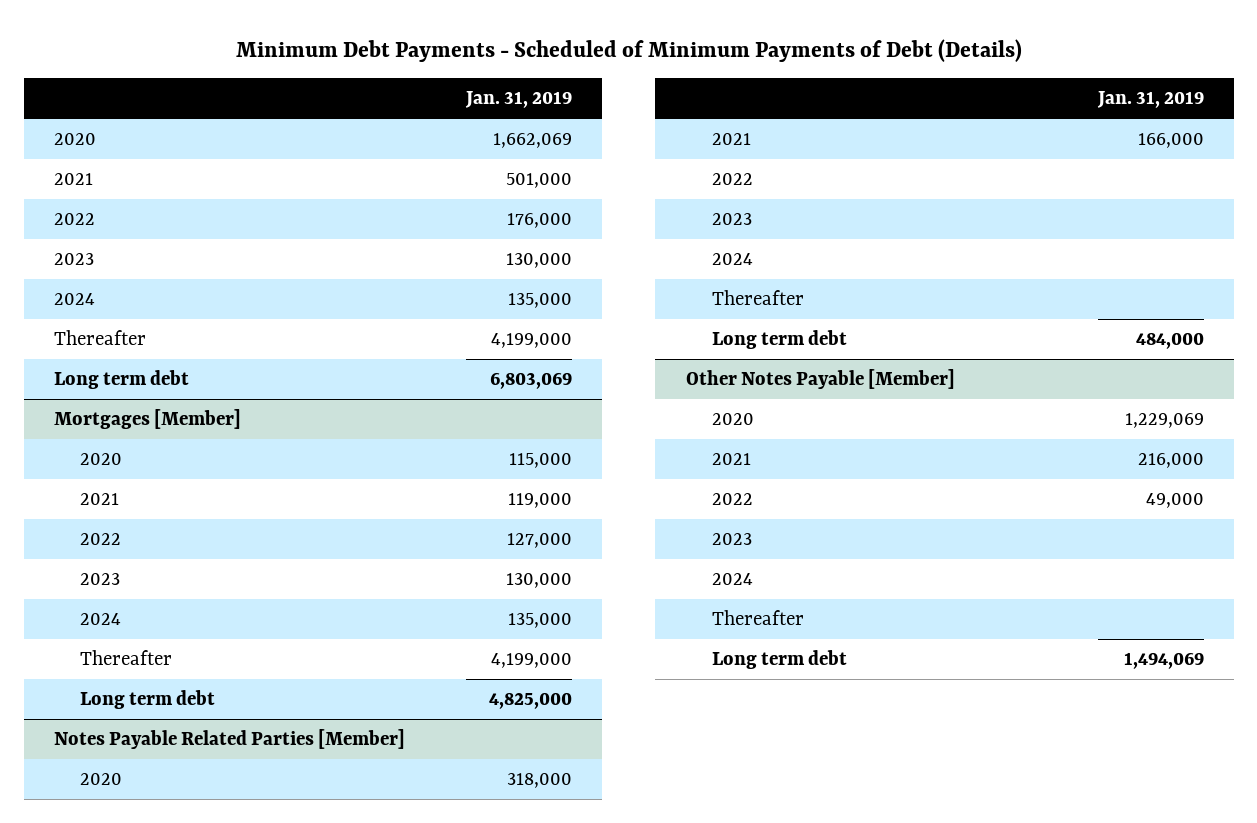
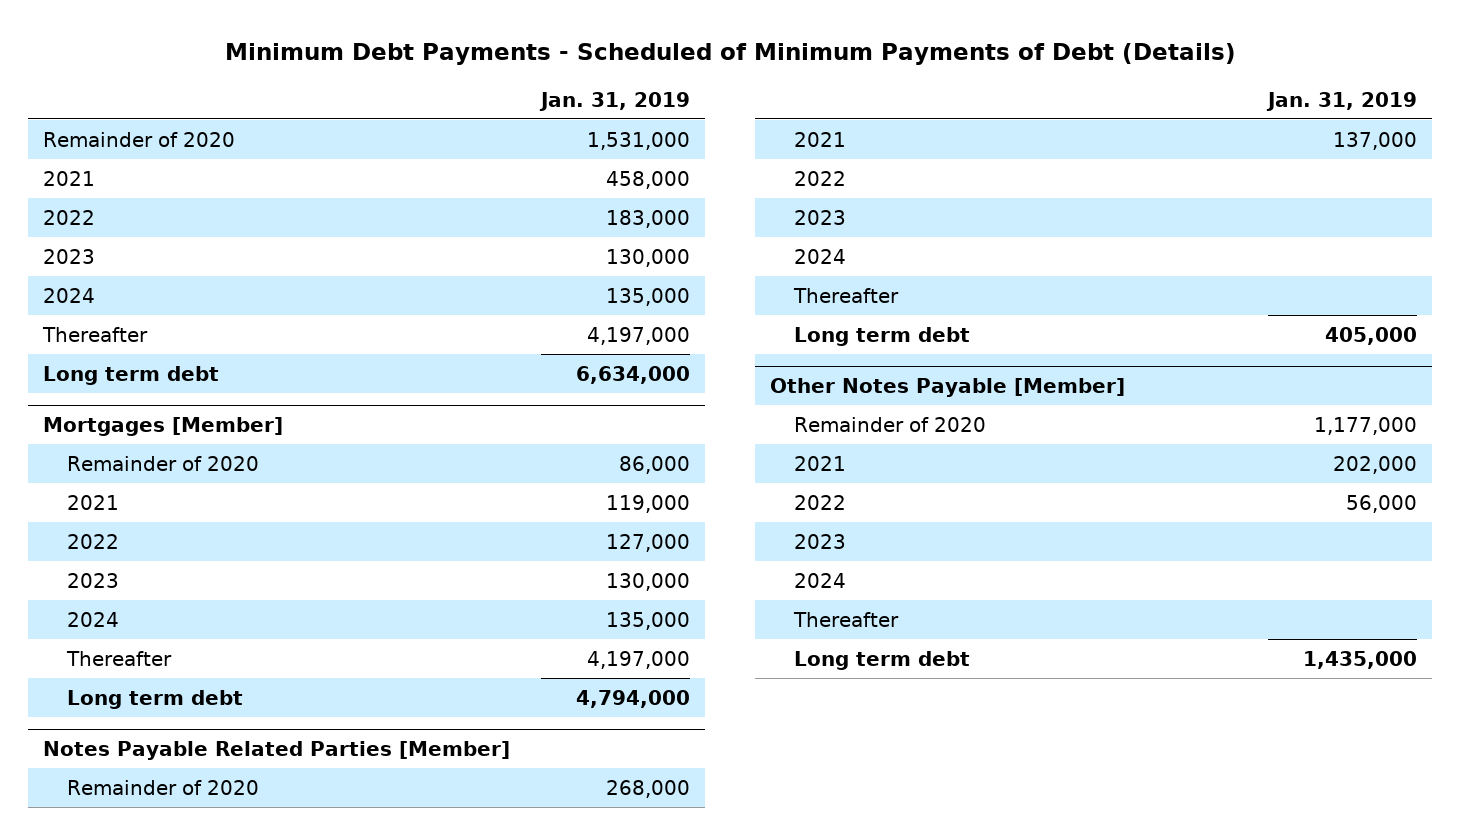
- 2020 | 1,662,069
- 2021 | 501,000
- 2022 | 176,000
+ Remainder of 2020 | 1,531,000
+ 2021 | 458,000
+ 2022 | 183,000
- Thereafter | 4,199,000
- Long term debt | 6,803,069
+ Thereafter | 4,197,000
+ Long term debt | 6,634,000
@ Mortgages [Member]
- 2020 | 115,000
+ Remainder of 2020 | 86,000
- Thereafter | 4,199,000
- Long term debt | 4,825,000
+ Thereafter | 4,197,000
+ Long term debt | 4,794,000
@ Notes Payable Related Parties [Member]
- 2020 | 318,000
- 2021 | 166,000
+ Remainder of 2020 | 268,000
+ 2021 | 137,000
- Long term debt | 484,000
+ Long term debt | 405,000
@ Other Notes Payable [Member]
- 2020 | 1,229,069
- 2021 | 216,000
- 2022 | 49,000
+ Remainder of 2020 | 1,177,000
+ 2021 | 202,000
+ 2022 | 56,000
- Long term debt | 1,494,069
+ Long term debt | 1,435,000

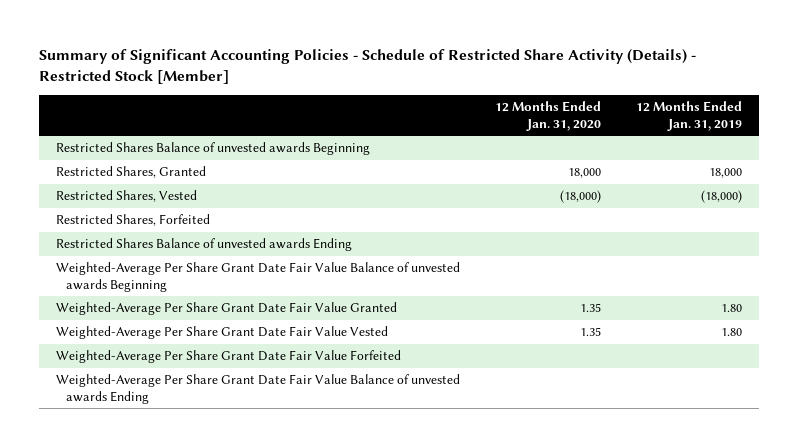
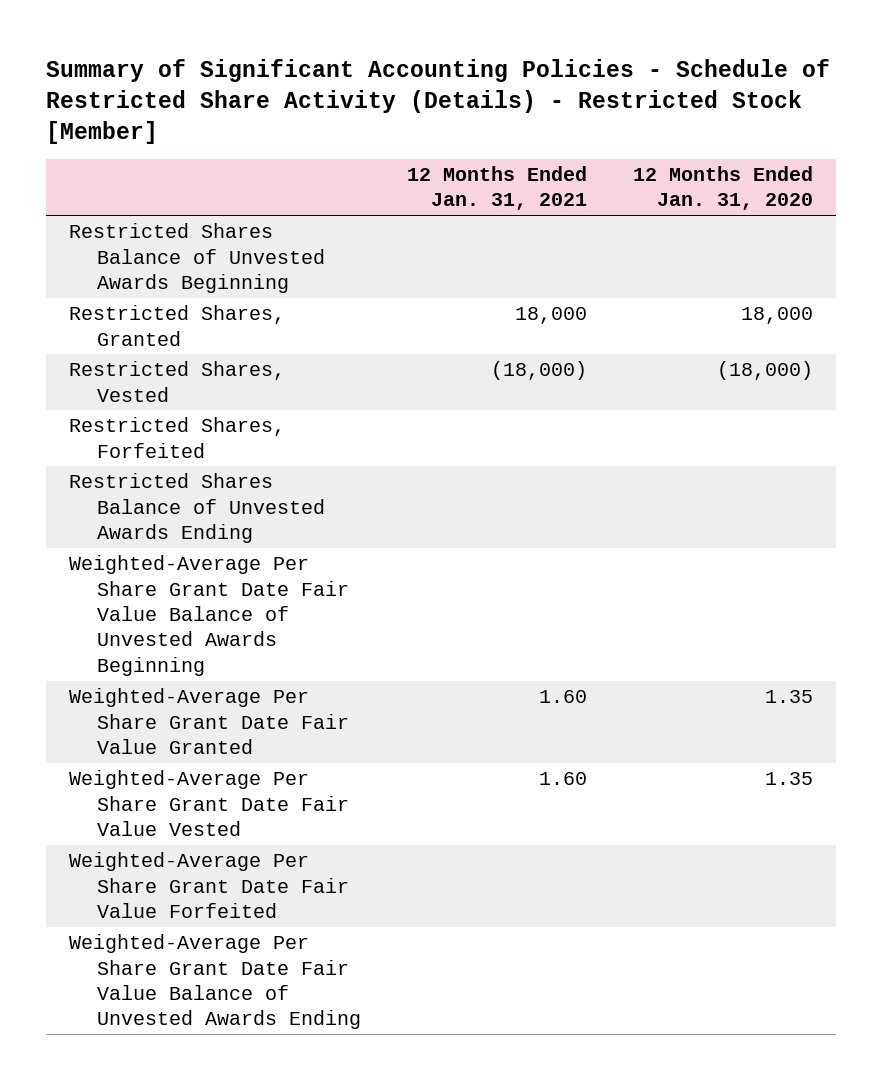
- | 12 Months Ended Jan. 31, 2020 | 12 Months Ended Jan. 31, 2019
+ | 12 Months Ended Jan. 31, 2021 | 12 Months Ended Jan. 31, 2020
- Restricted Shares Balance of unvested awards Beginning
+ Restricted Shares Balance of Unvested Awards Beginning
- Restricted Shares Balance of unvested awards Ending
- Weighted-Average Per Share Grant Date Fair Value Balance of unvested awards Beginning
+ Restricted Shares Balance of Unvested Awards Ending
+ Weighted-Average Per Share Grant Date Fair Value Balance of Unvested Awards Beginning
- Weighted-Average Per Share Grant Date Fair Value Balance of unvested awards Ending
+ Weighted-Average Per Share Grant Date Fair Value Balance of Unvested Awards Ending

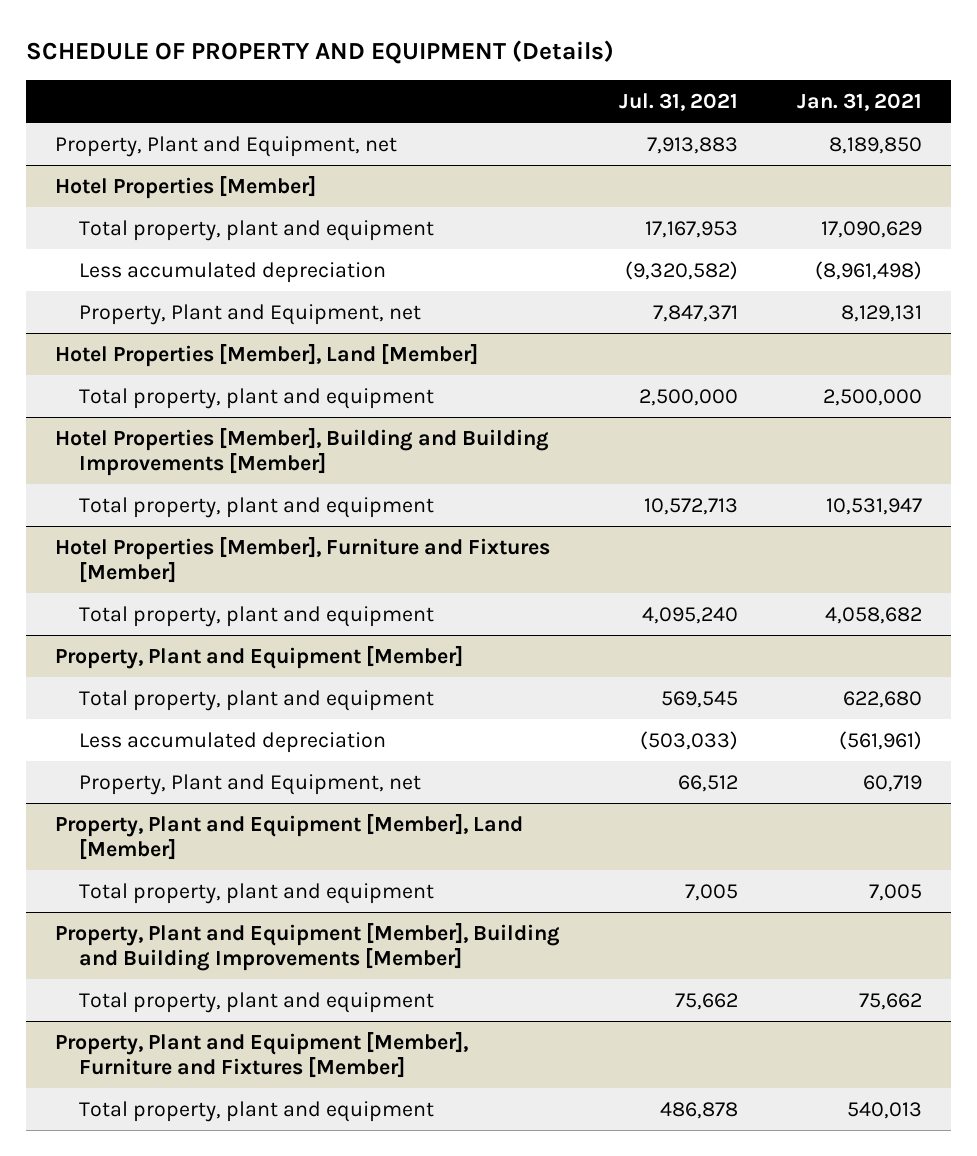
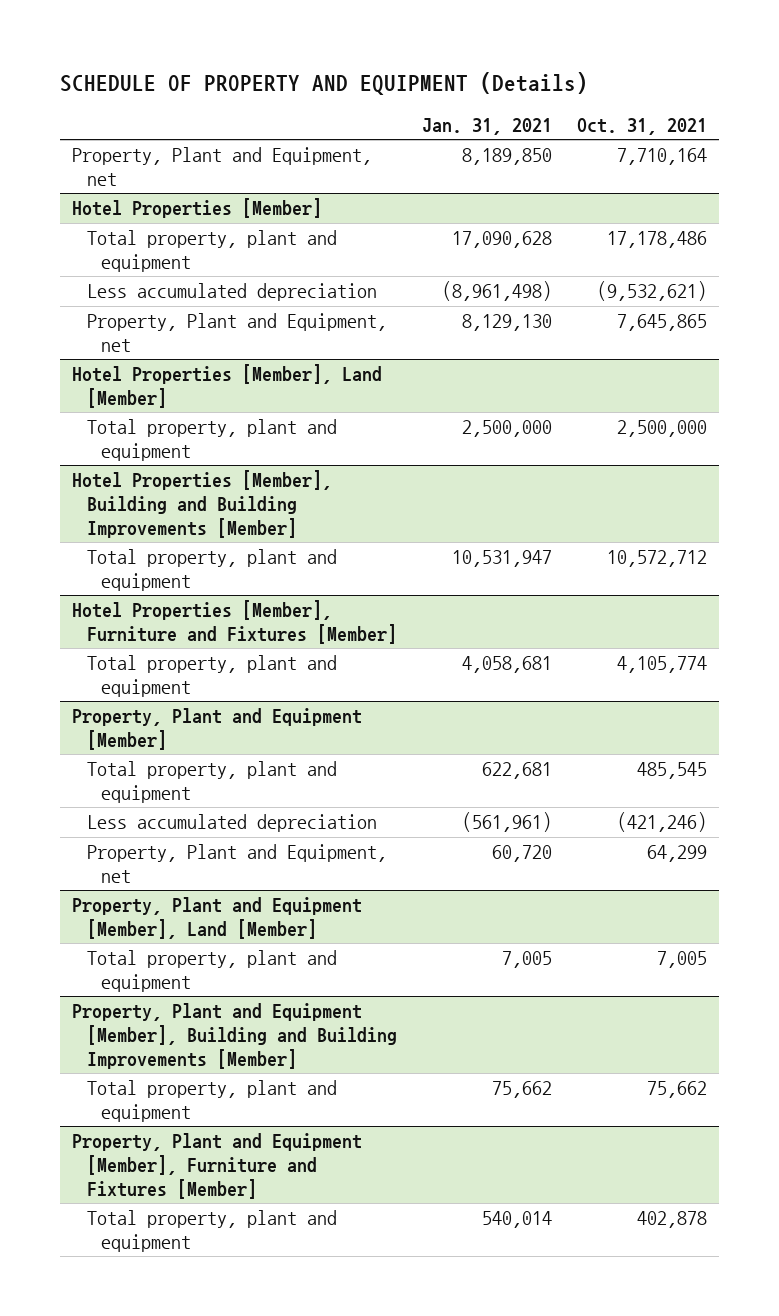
- | Jul. 31, 2021 | Jan. 31, 2021
+ | Jan. 31, 2021 | Oct. 31, 2021
@ Hotel Properties [Member]
- Total property, plant and equipment | 17,167,953 | 17,090,629
+ Total property, plant and equipment | 17,090,628 | 17,178,486
- Property, Plant and Equipment, net | 7,847,371 | 8,129,131
+ Property, Plant and Equipment, net | 8,129,130 | 7,645,865
@ Hotel Properties [Member], Furniture and Fixtures [Member]
- Total property, plant and equipment | 4,095,240 | 4,058,682
+ Total property, plant and equipment | 4,058,681 | 4,105,774
@ Property, Plant and Equipment [Member]
- Total property, plant and equipment | 569,545 | 622,680
+ Total property, plant and equipment | 622,681 | 485,545
- Property, Plant and Equipment, net | 66,512 | 60,719
+ Property, Plant and Equipment, net | 60,720 | 64,299
@ Property, Plant and Equipment [Member], Furniture and Fixtures [Member]
- Total property, plant and equipment | 486,878 | 540,013
+ Total property, plant and equipment | 540,014 | 402,878

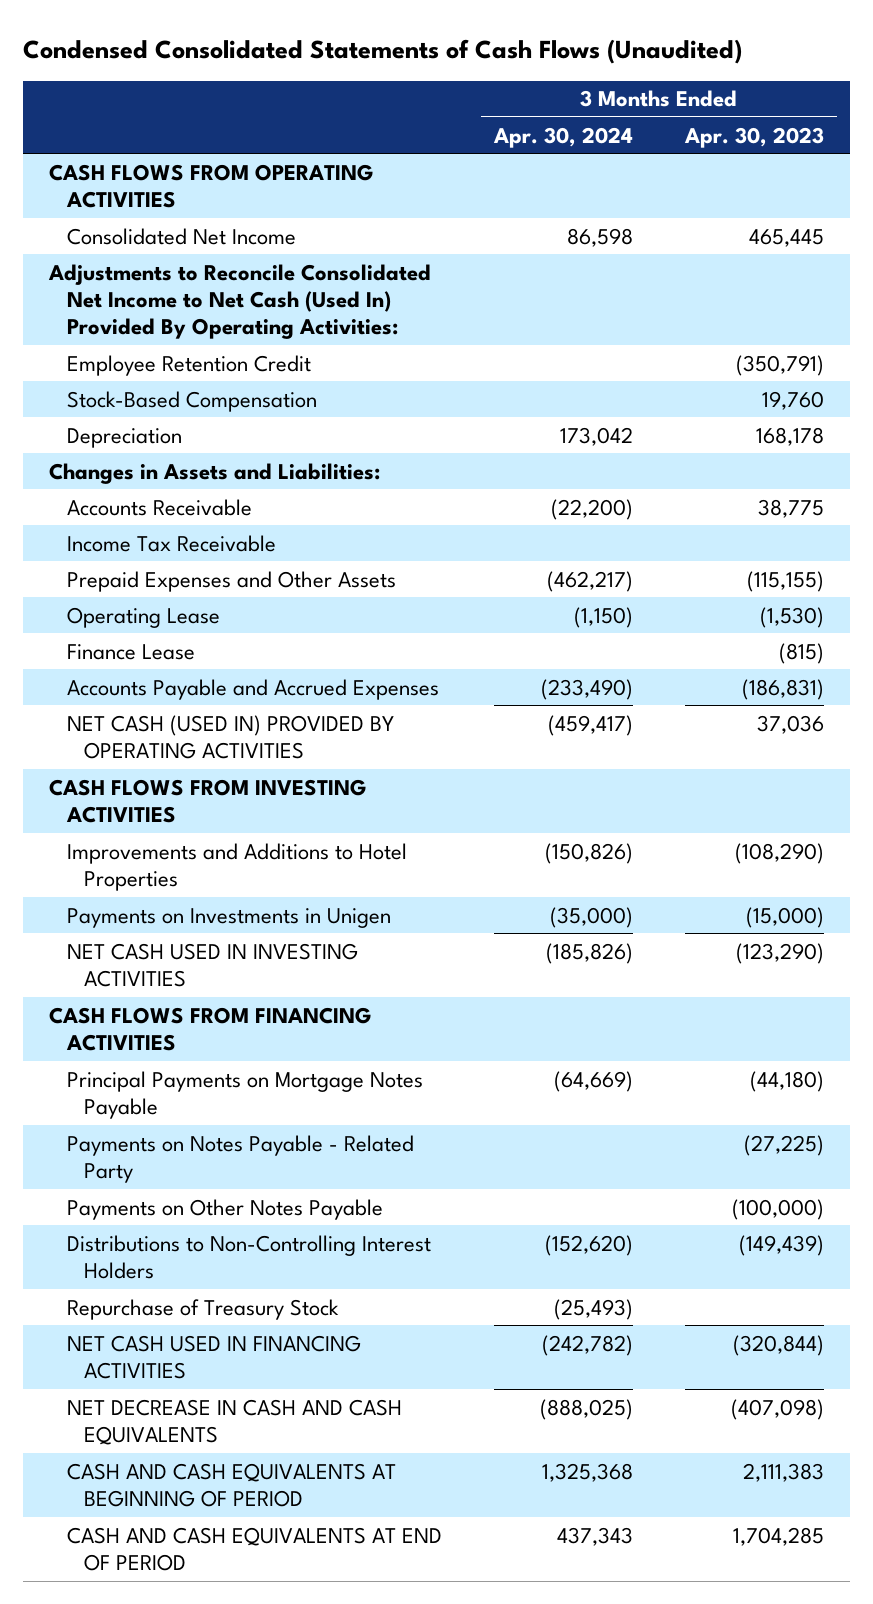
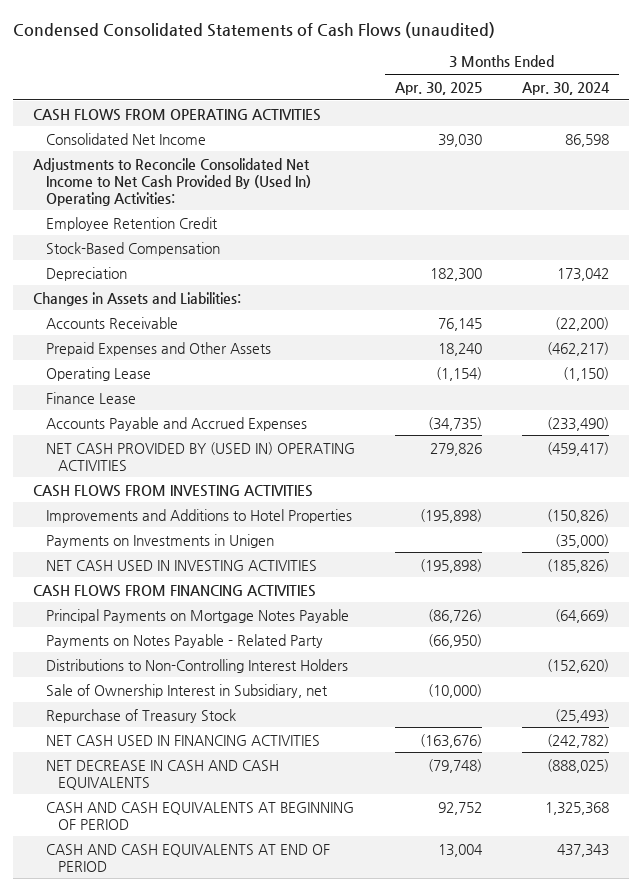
- Condensed Consolidated Statements of Cash Flows (Unaudited)
+ Condensed Consolidated Statements of Cash Flows (unaudited)
- | 3 Months Ended Apr. 30, 2024 | 3 Months Ended Apr. 30, 2023
+ | 3 Months Ended Apr. 30, 2025 | 3 Months Ended Apr. 30, 2024
- Adjustments to Reconcile Consolidated Net Income to Net Cash (Used In) Provided By Operating Activities:
+ Adjustments to Reconcile Consolidated Net Income to Net Cash Provided By (Used In) Operating Activities:
- Income Tax Receivable
- NET CASH (USED IN) PROVIDED BY OPERATING ACTIVITIES | (459,417) | 37,036
+ NET CASH PROVIDED BY (USED IN) OPERATING ACTIVITIES | 279,826 | (459,417)
- Payments on Other Notes Payable | | (100,000)
+ Sale of Ownership Interest in Subsidiary, net | (10,000) |

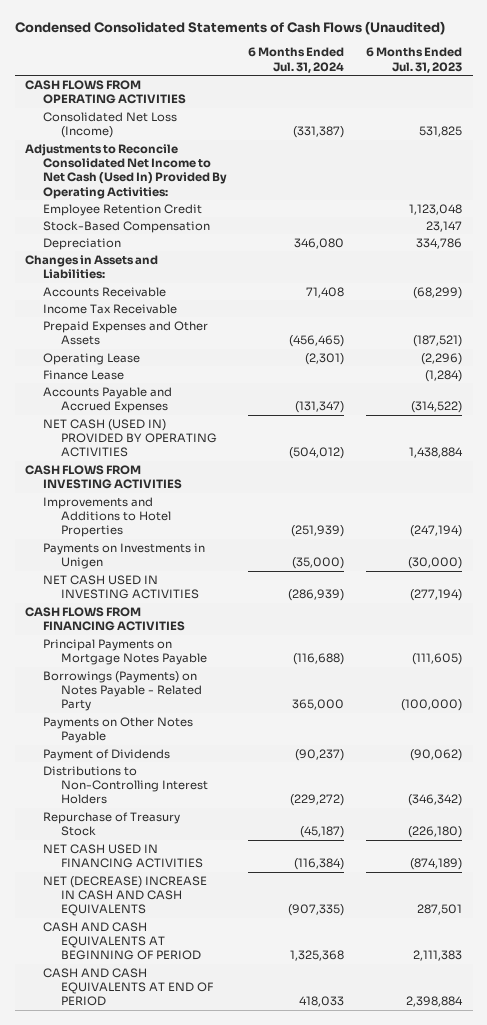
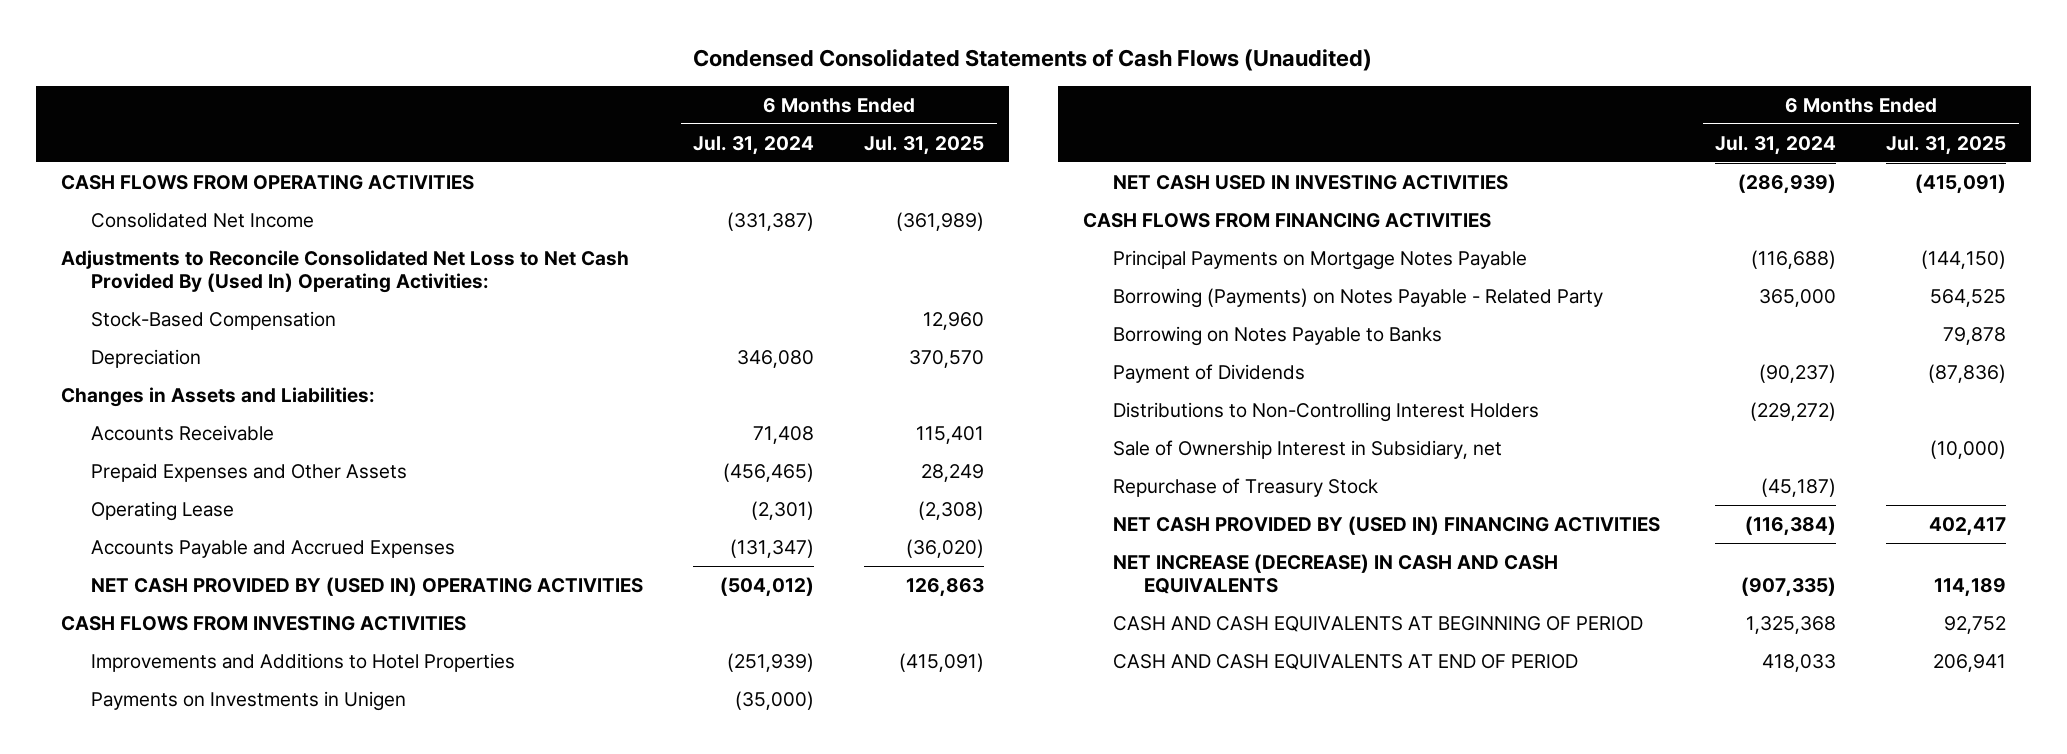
- | 6 Months Ended Jul. 31, 2024 | 6 Months Ended Jul. 31, 2023
+ | 6 Months Ended Jul. 31, 2024 | 6 Months Ended Jul. 31, 2025
- Consolidated Net Loss (Income) | (331,387) | 531,825
- Adjustments to Reconcile Consolidated Net Income to Net Cash (Used In) Provided By Operating Activities:
- Employee Retention Credit | | 1,123,048
+ Consolidated Net Income | (331,387) | (361,989)
+ Adjustments to Reconcile Consolidated Net Loss to Net Cash Provided By (Used In) Operating Activities:
- Income Tax Receivable
- Finance Lease | | (1,284)
- NET CASH (USED IN) PROVIDED BY OPERATING ACTIVITIES | (504,012) | 1,438,884
+ NET CASH PROVIDED BY (USED IN) OPERATING ACTIVITIES | (504,012) | 126,863
- Borrowings (Payments) on Notes Payable - Related Party | 365,000 | (100,000)
- Payments on Other Notes Payable
+ Borrowing (Payments) on Notes Payable - Related Party | 365,000 | 564,525
+ Borrowing on Notes Payable to Banks | | 79,878
+ Sale of Ownership Interest in Subsidiary, net | | (10,000)
- NET CASH USED IN FINANCING ACTIVITIES | (116,384) | (874,189)
- NET (DECREASE) INCREASE IN CASH AND CASH EQUIVALENTS | (907,335) | 287,501
+ NET CASH PROVIDED BY (USED IN) FINANCING ACTIVITIES | (116,384) | 402,417
+ NET INCREASE (DECREASE) IN CASH AND CASH EQUIVALENTS | (907,335) | 114,189

